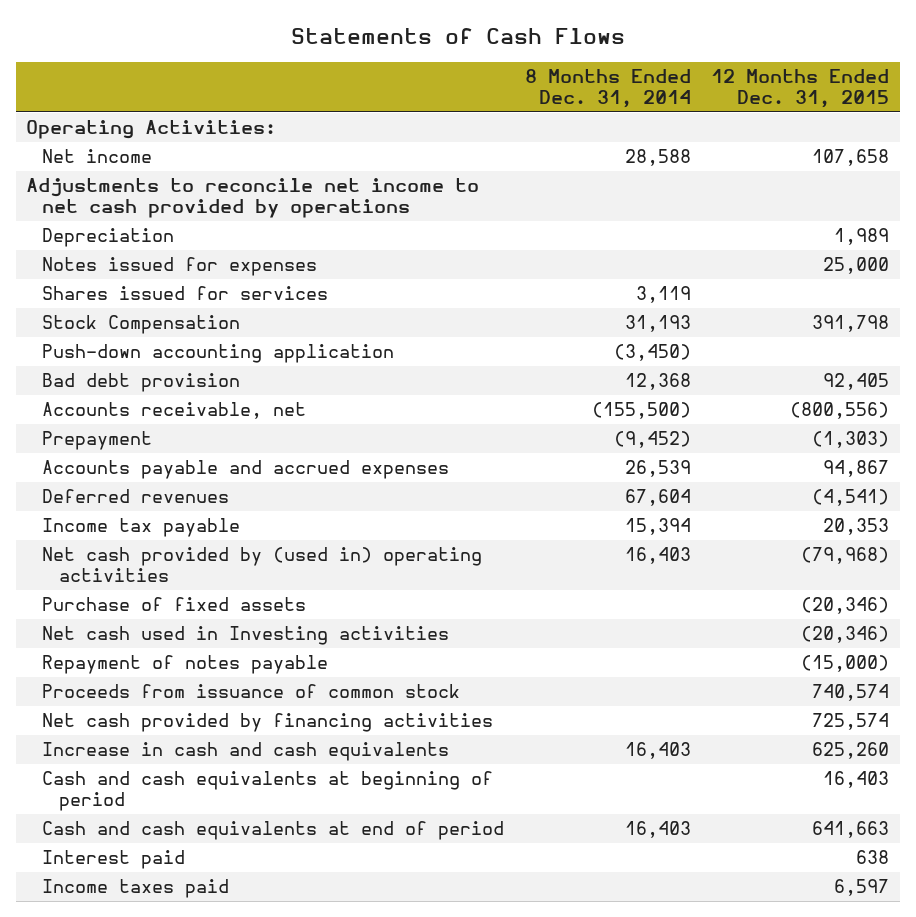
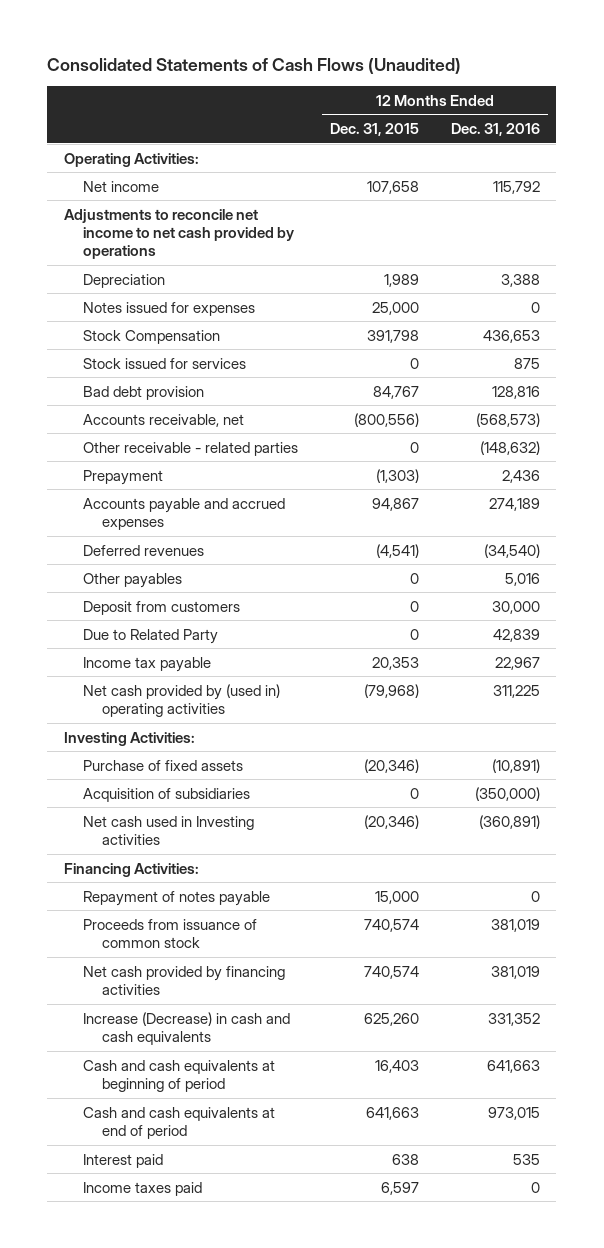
- Statements of Cash Flows
+ Consolidated Statements of Cash Flows (Unaudited)
- | 8 Months Ended Dec. 31, 2014 | 12 Months Ended Dec. 31, 2015
+ | 12 Months Ended Dec. 31, 2015 | 12 Months Ended Dec. 31, 2016
- Shares issued for services | 3,119 |
- Push-down accounting application | (3,450) |
- Bad debt provision | 12,368 | 92,405
+ Stock issued for services | 0 | 875
+ Bad debt provision | 84,767 | 128,816
+ Other receivable - related parties | 0 | (148,632)
+ Other payables | 0 | 5,016
+ Deposit from customers | 0 | 30,000
+ Due to Related Party | 0 | 42,839
+ Investing Activities:
+ Acquisition of subsidiaries | 0 | (350,000)
- Repayment of notes payable | | (15,000)
+ Financing Activities:
+ Repayment of notes payable | 15,000 | 0
- Net cash provided by financing activities | | 725,574
- Increase in cash and cash equivalents | 16,403 | 625,260
+ Net cash provided by financing activities | 740,574 | 381,019
+ Increase (Decrease) in cash and cash equivalents | 625,260 | 331,352

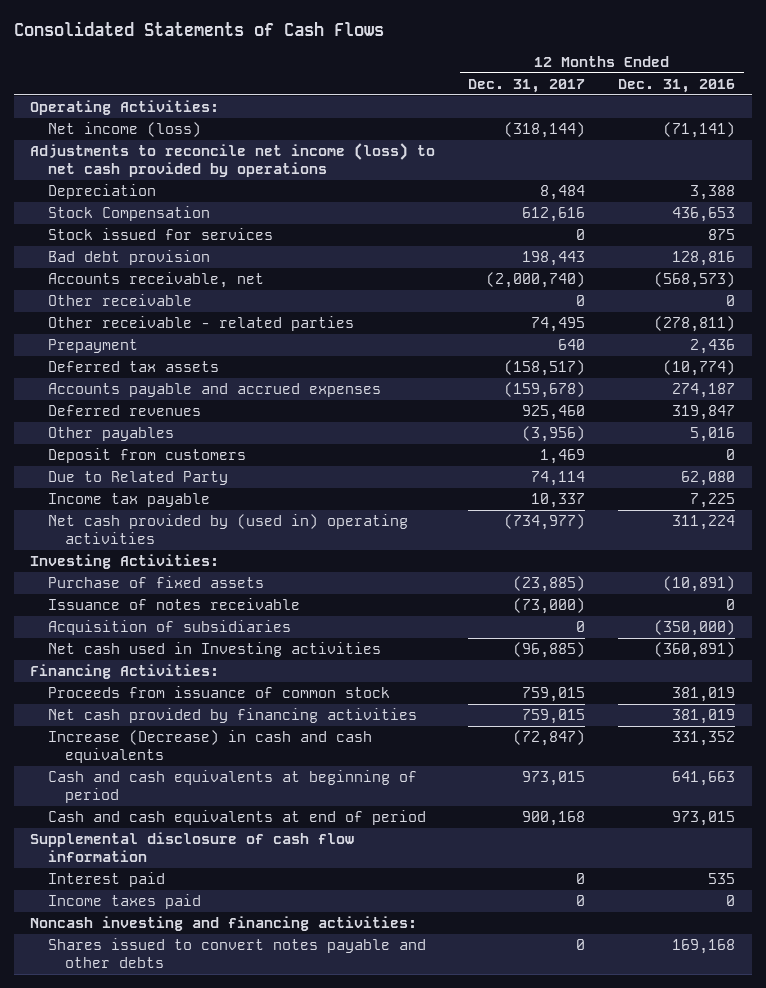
- Consolidated Statements of Cash Flows (Unaudited)
+ Consolidated Statements of Cash Flows
- | 12 Months Ended Dec. 31, 2015 | 12 Months Ended Dec. 31, 2016
+ | 12 Months Ended Dec. 31, 2017 | 12 Months Ended Dec. 31, 2016
- Net income | 107,658 | 115,792
- Adjustments to reconcile net income to net cash provided by operations
+ Net income (loss) | (318,144) | (71,141)
+ Adjustments to reconcile net income (loss) to net cash provided by operations
- Notes issued for expenses | 25,000 | 0
- Other receivable - related parties | 0 | (148,632)
+ Other receivable | 0 | 0
+ Other receivable - related parties | 74,495 | (278,811)
- Accounts payable and accrued expenses | 94,867 | 274,189
- Deferred revenues | (4,541) | (34,540)
+ Deferred tax assets | (158,517) | (10,774)
+ Accounts payable and accrued expenses | (159,678) | 274,187
+ Deferred revenues | 925,460 | 319,847
- Deposit from customers | 0 | 30,000
- Due to Related Party | 0 | 42,839
- Income tax payable | 20,353 | 22,967
- Net cash provided by (used in) operating activities | (79,968) | 311,225
+ Deposit from customers | 1,469 | 0
+ Due to Related Party | 74,114 | 62,080
+ Income tax payable | 10,337 | 7,225
+ Net cash provided by (used in) operating activities | (734,977) | 311,224
+ Issuance of notes receivable | (73,000) | 0
- Repayment of notes payable | 15,000 | 0
+ Supplemental disclosure of cash flow information
+ Noncash investing and financing activities:
+ Shares issued to convert notes payable and other debts | 0 | 169,168

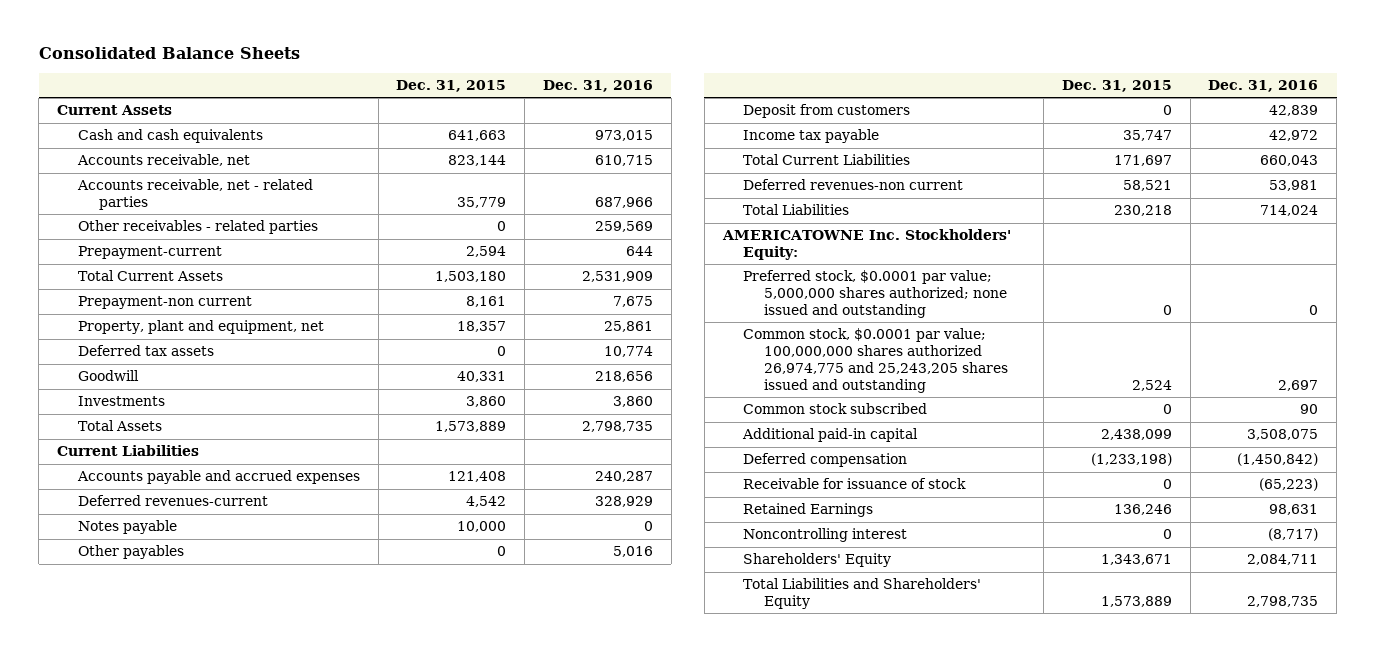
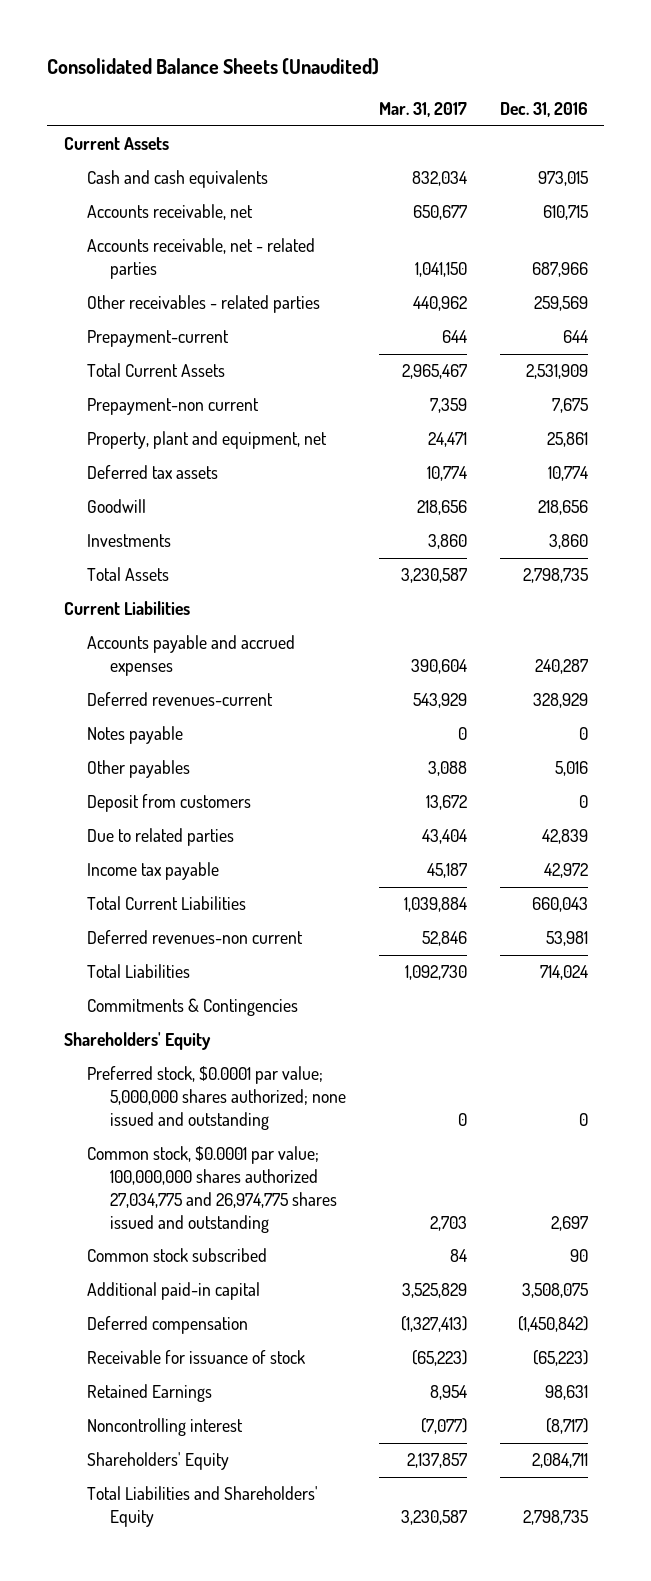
- Consolidated Balance Sheets
+ Consolidated Balance Sheets (Unaudited)
- | Dec. 31, 2015 | Dec. 31, 2016
+ | Mar. 31, 2017 | Dec. 31, 2016
- Deposit from customers | 0 | 42,839
+ Deposit from customers | 13,672 | 0
+ Due to related parties | 43,404 | 42,839
- AMERICATOWNE Inc. Stockholders' Equity:
+ Commitments & Contingencies
+ Shareholders' Equity
- Common stock, $0.0001 par value; 100,000,000 shares authorized 26,974,775 and 25,243,205 shares issued and outstanding | 2,524 | 2,697
+ Common stock, $0.0001 par value; 100,000,000 shares authorized 27,034,775 and 26,974,775 shares issued and outstanding | 2,703 | 2,697

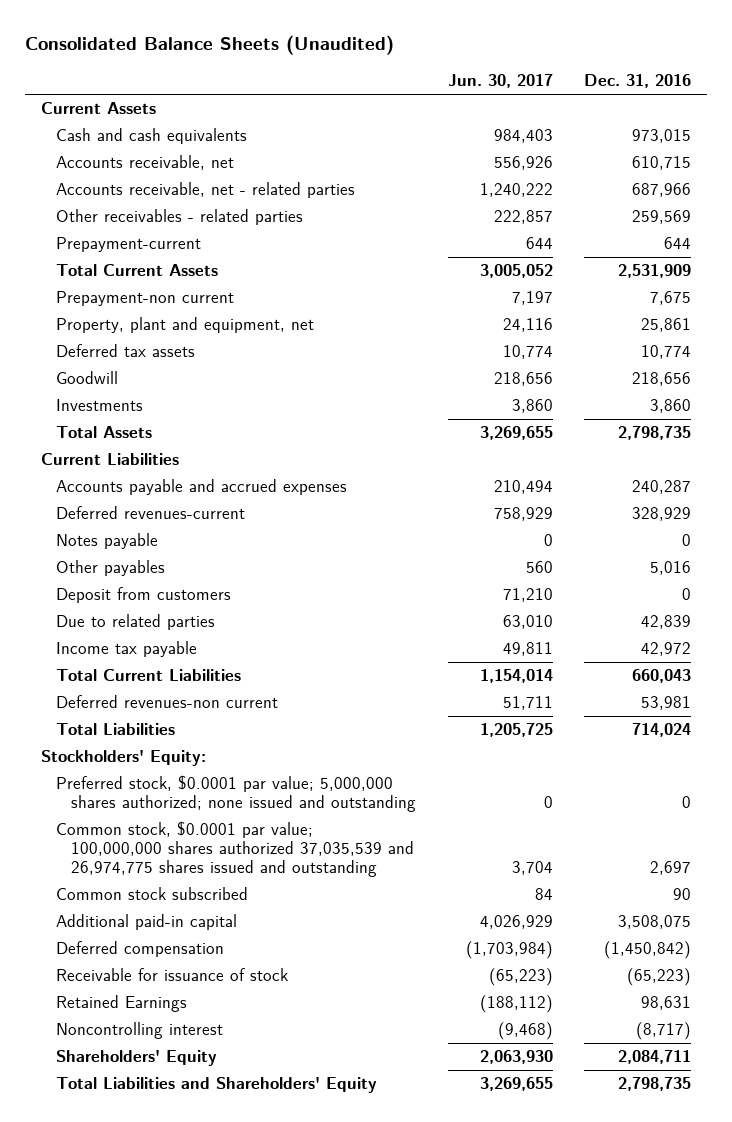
- | Mar. 31, 2017 | Dec. 31, 2016
+ | Jun. 30, 2017 | Dec. 31, 2016
- Commitments & Contingencies
- Shareholders' Equity
+ Stockholders' Equity:
- Common stock, $0.0001 par value; 100,000,000 shares authorized 27,034,775 and 26,974,775 shares issued and outstanding | 2,703 | 2,697
+ Common stock, $0.0001 par value; 100,000,000 shares authorized 37,035,539 and 26,974,775 shares issued and outstanding | 3,704 | 2,697

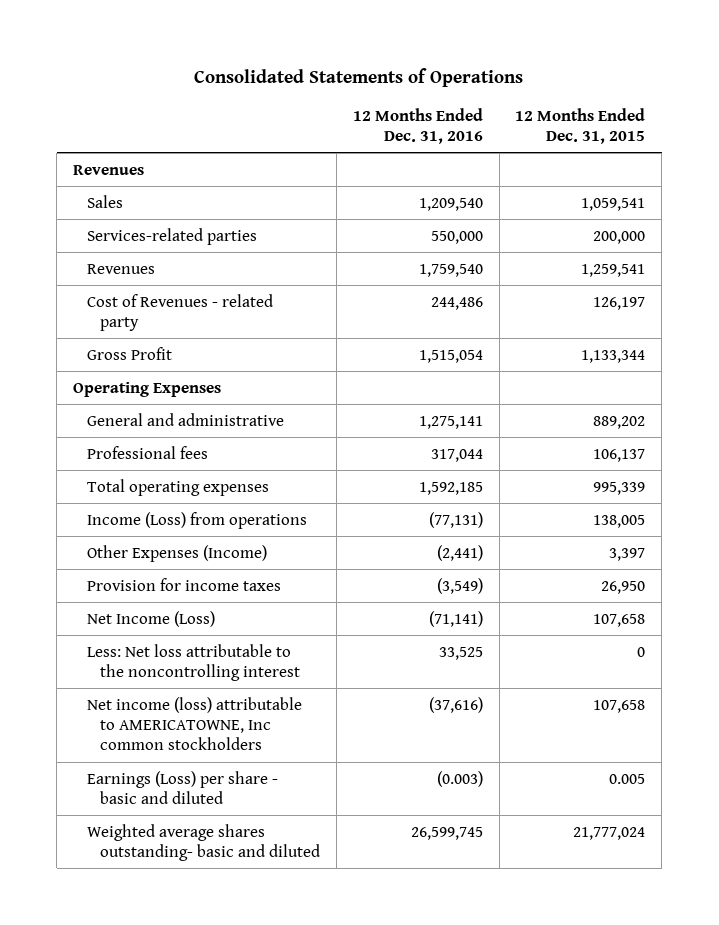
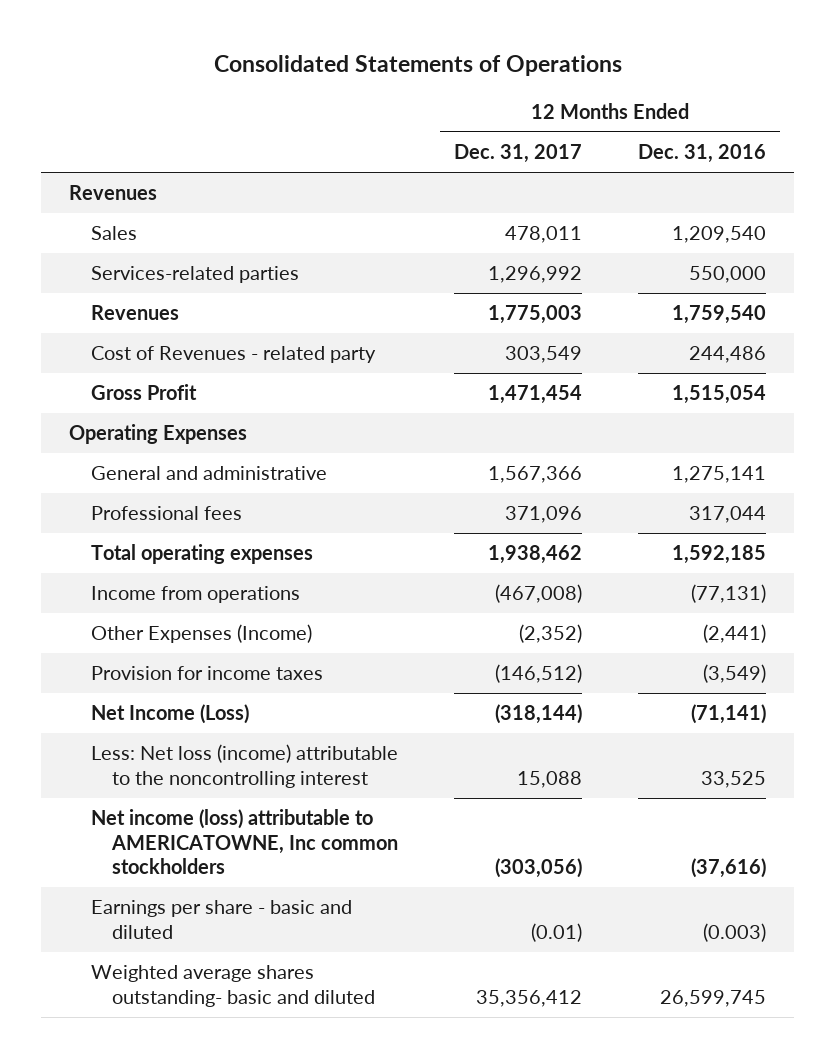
- | 12 Months Ended Dec. 31, 2016 | 12 Months Ended Dec. 31, 2015
+ | 12 Months Ended Dec. 31, 2017 | 12 Months Ended Dec. 31, 2016
- Income (Loss) from operations | (77,131) | 138,005
+ Income from operations | (467,008) | (77,131)
- Less: Net loss attributable to the noncontrolling interest | 33,525 | 0
+ Less: Net loss (income) attributable to the noncontrolling interest | 15,088 | 33,525
- Earnings (Loss) per share - basic and diluted | (0.003) | 0.005
+ Earnings per share - basic and diluted | (0.01) | (0.003)

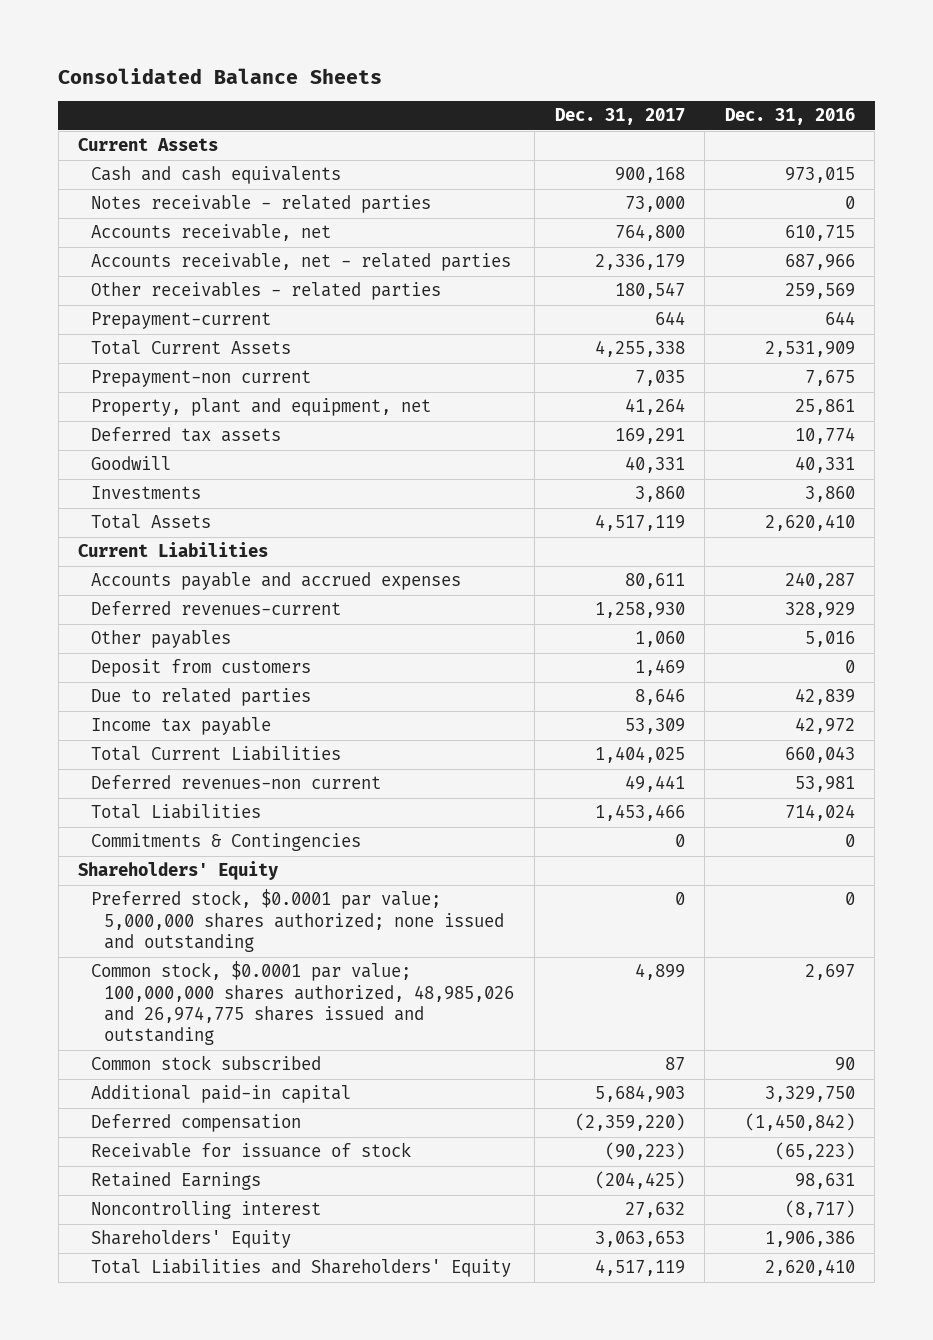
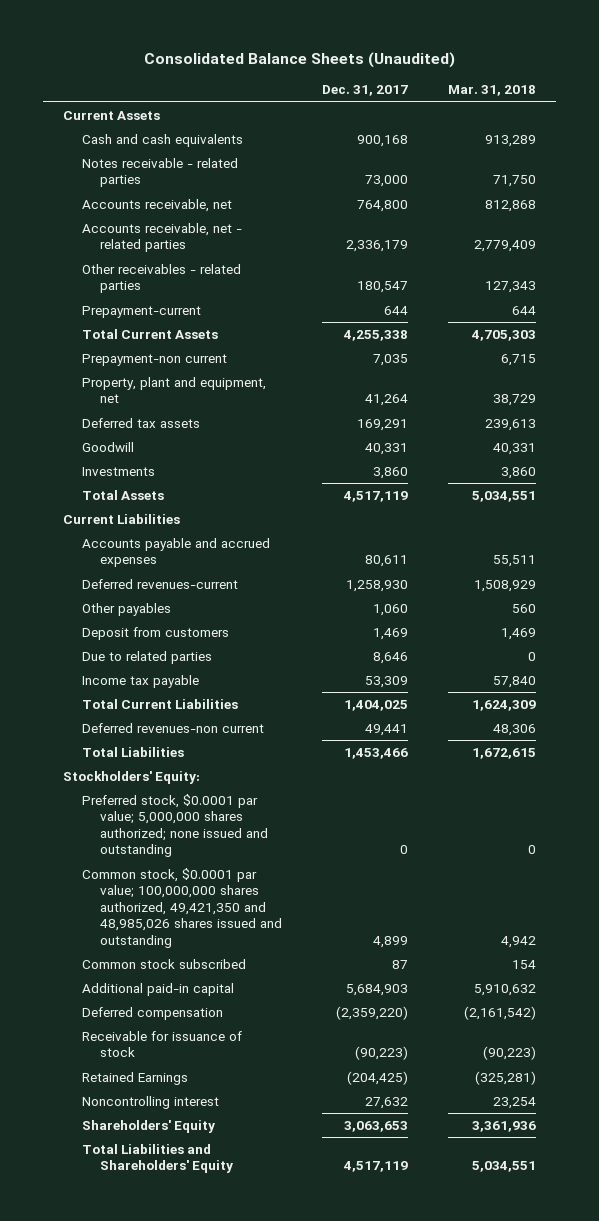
- Consolidated Balance Sheets
+ Consolidated Balance Sheets (Unaudited)
- | Dec. 31, 2017 | Dec. 31, 2016
+ | Dec. 31, 2017 | Mar. 31, 2018
- Commitments & Contingencies | 0 | 0
- Shareholders' Equity
+ Stockholders' Equity:
- Common stock, $0.0001 par value; 100,000,000 shares authorized, 48,985,026 and 26,974,775 shares issued and outstanding | 4,899 | 2,697
+ Common stock, $0.0001 par value; 100,000,000 shares authorized, 49,421,350 and 48,985,026 shares issued and outstanding | 4,899 | 4,942

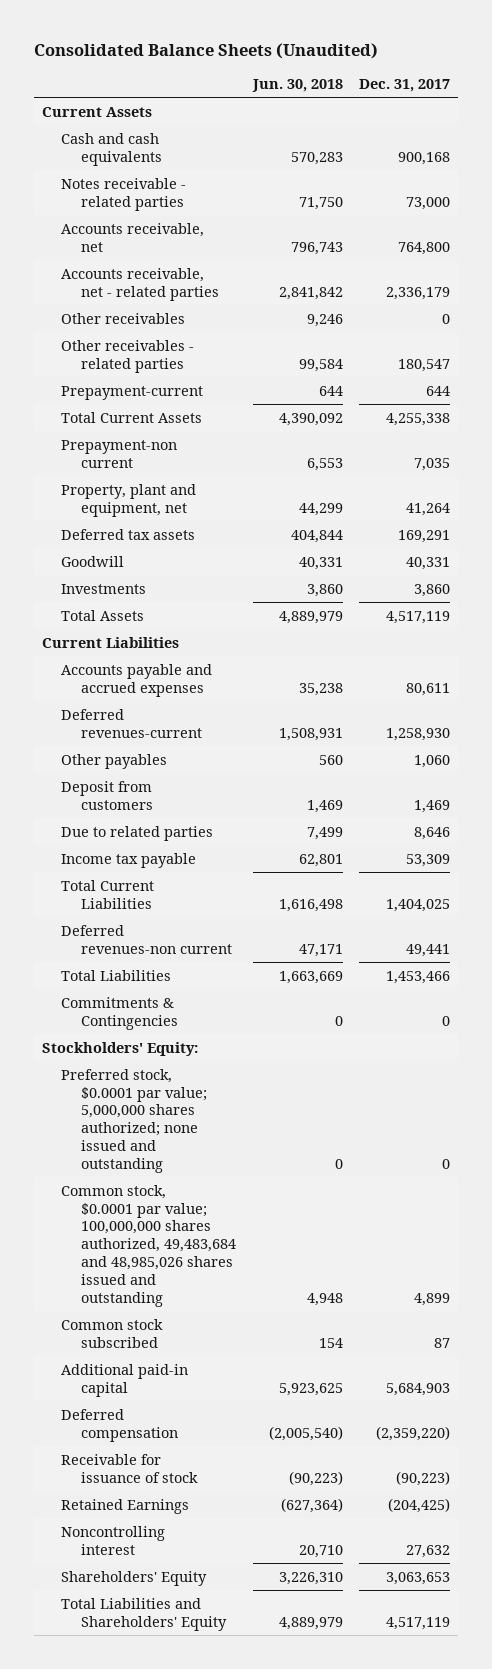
- | Dec. 31, 2017 | Mar. 31, 2018
+ | Jun. 30, 2018 | Dec. 31, 2017
+ Other receivables | 9,246 | 0
+ Commitments & Contingencies | 0 | 0
- Common stock, $0.0001 par value; 100,000,000 shares authorized, 49,421,350 and 48,985,026 shares issued and outstanding | 4,899 | 4,942
+ Common stock, $0.0001 par value; 100,000,000 shares authorized, 49,483,684 and 48,985,026 shares issued and outstanding | 4,948 | 4,899

